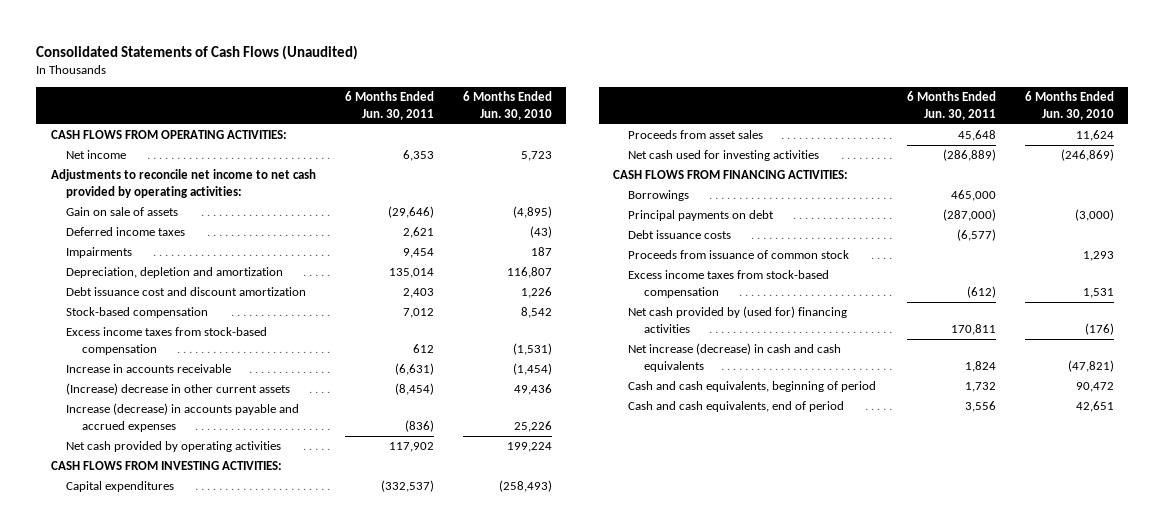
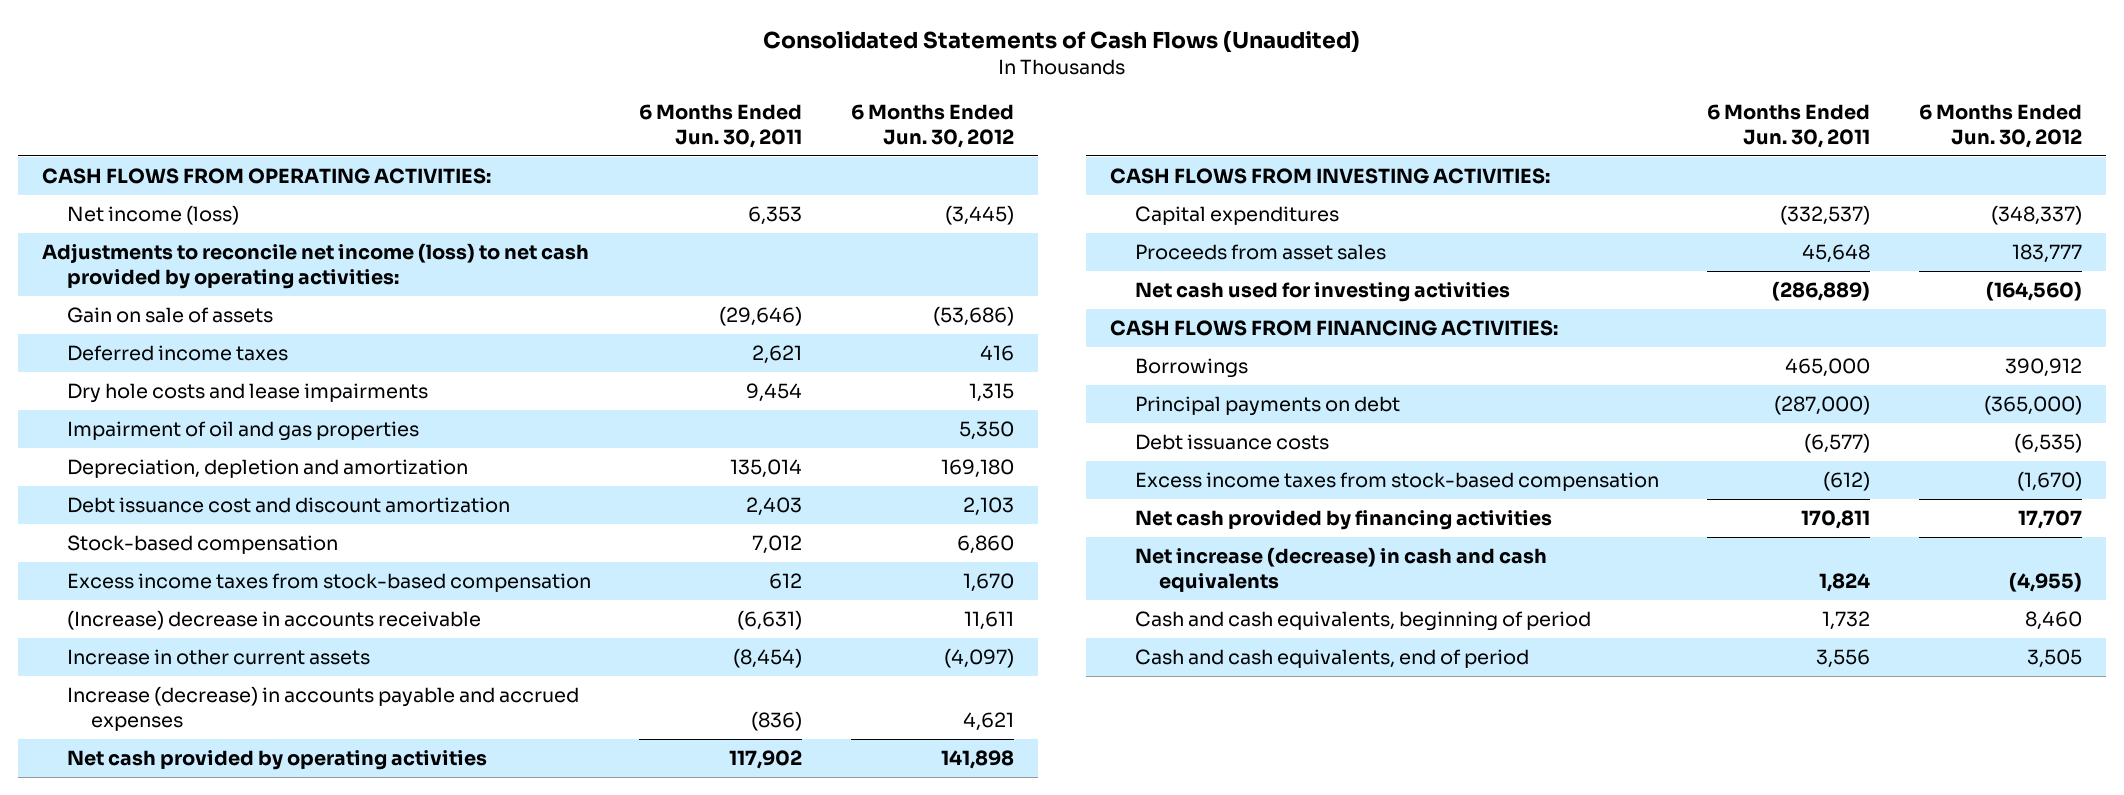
- | 6 Months Ended Jun. 30, 2011 | 6 Months Ended Jun. 30, 2010
+ | 6 Months Ended Jun. 30, 2011 | 6 Months Ended Jun. 30, 2012
- Net income | 6,353 | 5,723
- Adjustments to reconcile net income to net cash provided by operating activities:
+ Net income (loss) | 6,353 | (3,445)
+ Adjustments to reconcile net income (loss) to net cash provided by operating activities:
- Impairments | 9,454 | 187
+ Dry hole costs and lease impairments | 9,454 | 1,315
+ Impairment of oil and gas properties | | 5,350
- Increase in accounts receivable | (6,631) | (1,454)
- (Increase) decrease in other current assets | (8,454) | 49,436
+ (Increase) decrease in accounts receivable | (6,631) | 11,611
+ Increase in other current assets | (8,454) | (4,097)
- Proceeds from issuance of common stock | | 1,293
- Net cash provided by (used for) financing activities | 170,811 | (176)
+ Net cash provided by financing activities | 170,811 | 17,707

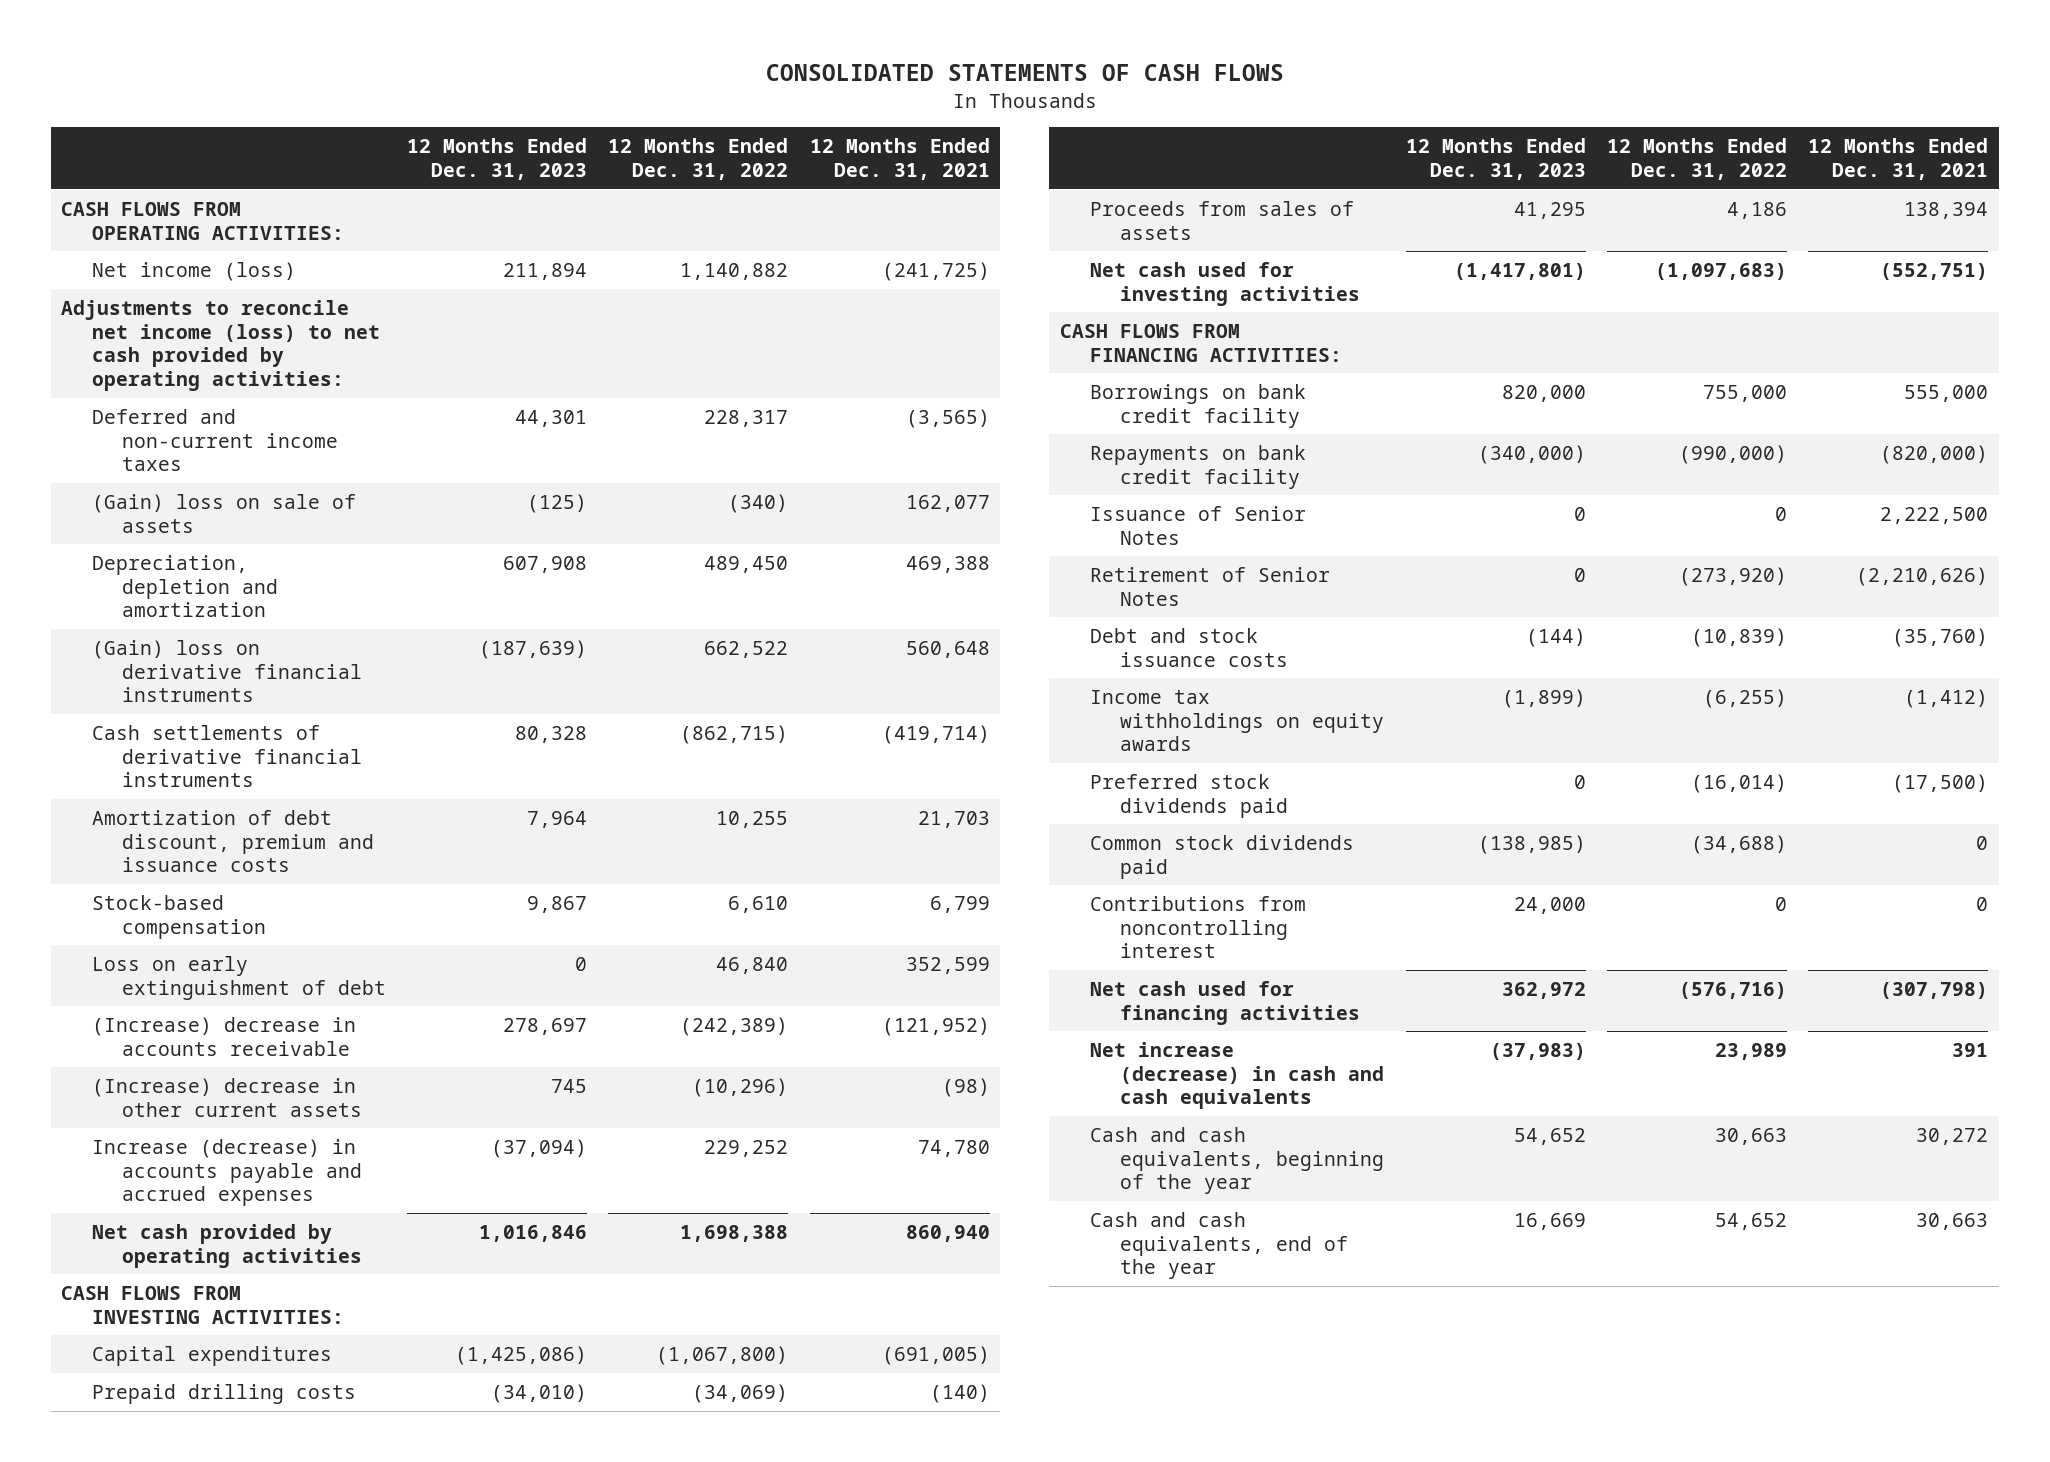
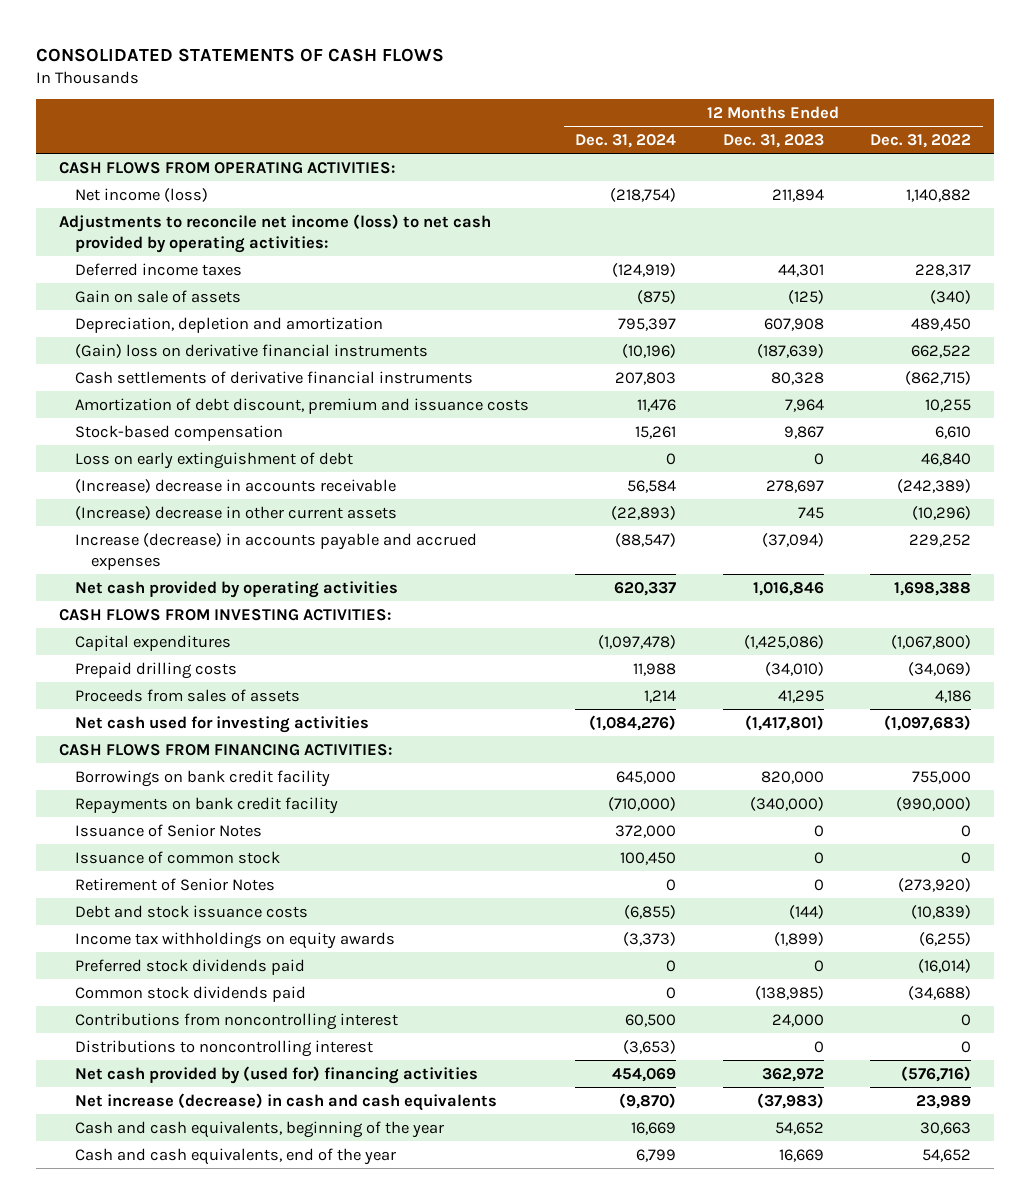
- | 12 Months Ended Dec. 31, 2023 | 12 Months Ended Dec. 31, 2022 | 12 Months Ended Dec. 31, 2021
+ | 12 Months Ended Dec. 31, 2024 | 12 Months Ended Dec. 31, 2023 | 12 Months Ended Dec. 31, 2022
- Deferred and non-current income taxes | 44,301 | 228,317 | (3,565)
- (Gain) loss on sale of assets | (125) | (340) | 162,077
+ Deferred income taxes | (124,919) | 44,301 | 228,317
+ Gain on sale of assets | (875) | (125) | (340)
+ Issuance of common stock | 100,450 | 0 | 0
- Net cash used for financing activities | 362,972 | (576,716) | (307,798)
+ Distributions to noncontrolling interest | (3,653) | 0 | 0
+ Net cash provided by (used for) financing activities | 454,069 | 362,972 | (576,716)

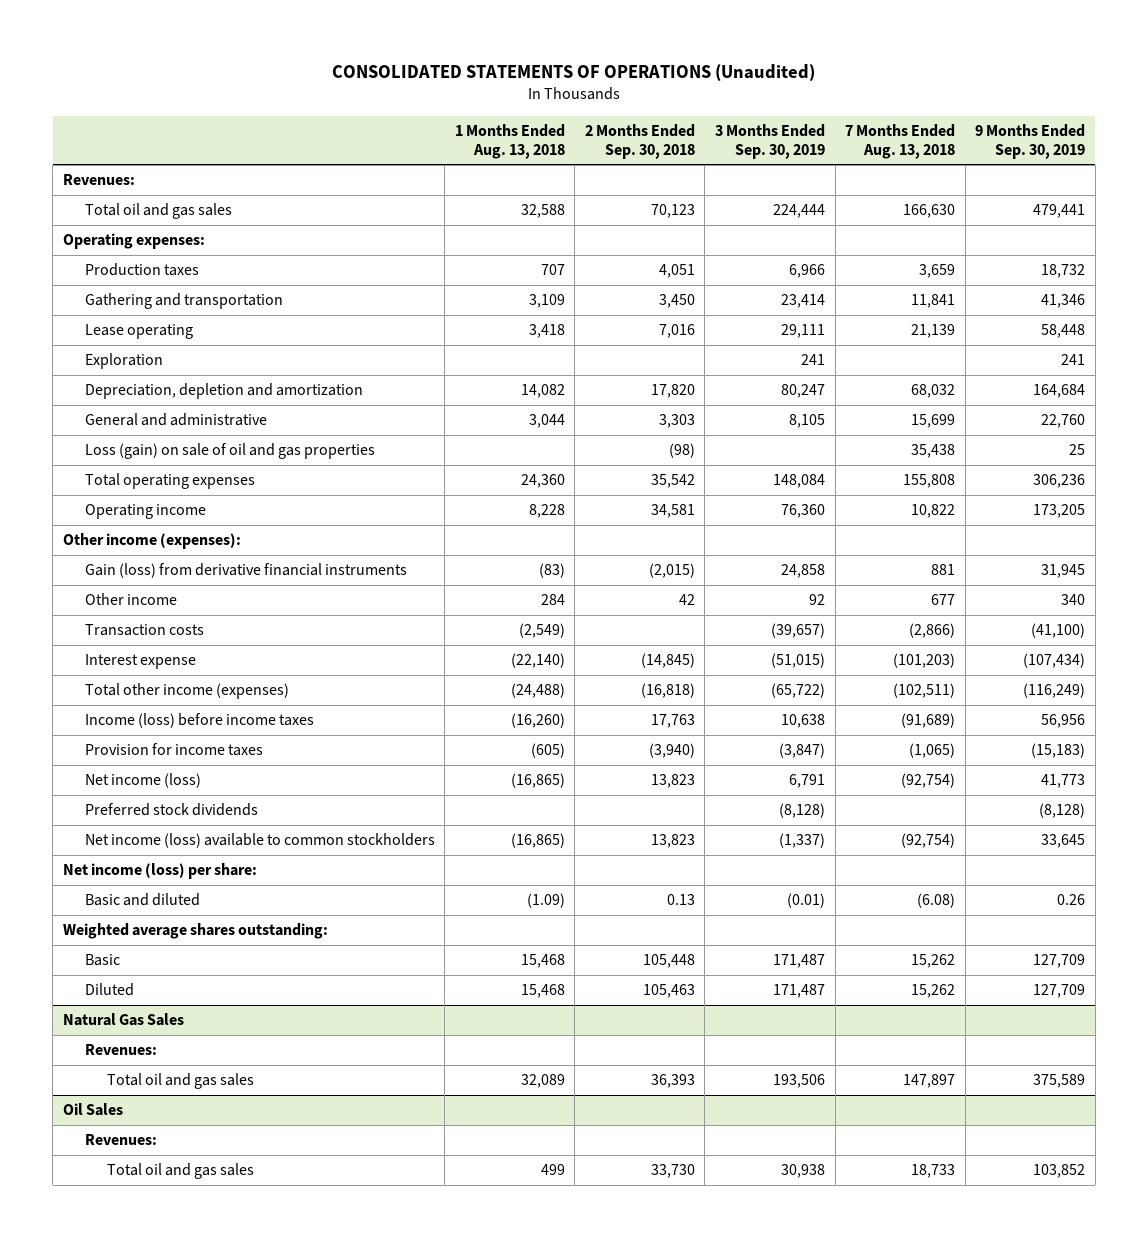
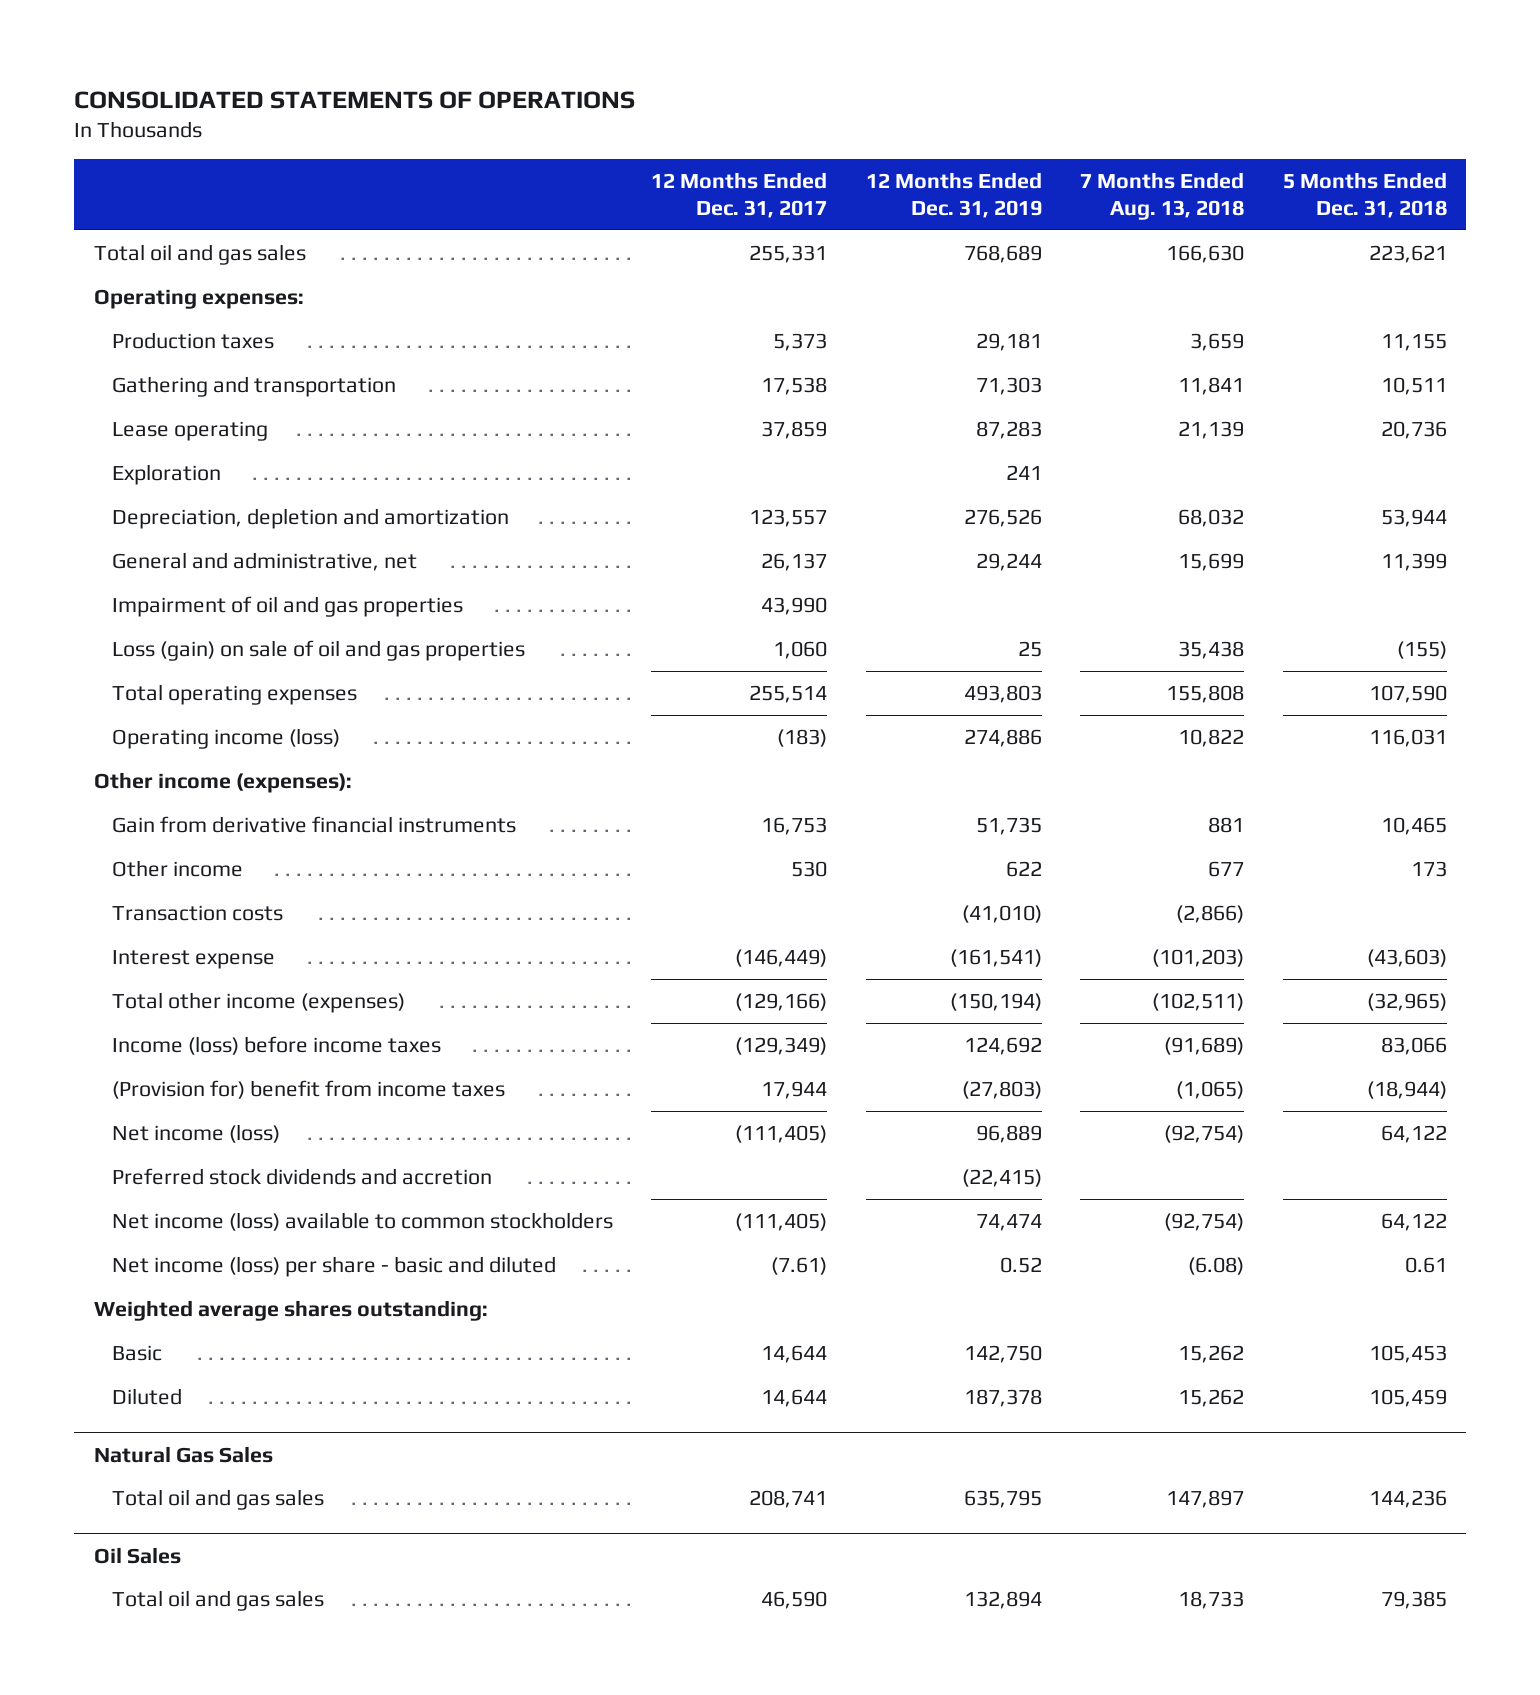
- CONSOLIDATED STATEMENTS OF OPERATIONS (Unaudited)
+ CONSOLIDATED STATEMENTS OF OPERATIONS
- | 1 Months Ended Aug. 13, 2018 | 2 Months Ended Sep. 30, 2018 | 3 Months Ended Sep. 30, 2019 | 7 Months Ended Aug. 13, 2018 | 9 Months Ended Sep. 30, 2019
+ | 12 Months Ended Dec. 31, 2017 | 12 Months Ended Dec. 31, 2019 | 7 Months Ended Aug. 13, 2018 | 5 Months Ended Dec. 31, 2018
- Revenues:
- General and administrative | 3,044 | 3,303 | 8,105 | 15,699 | 22,760
+ General and administrative, net | 26,137 | 29,244 | 15,699 | 11,399
+ Impairment of oil and gas properties | 43,990 | | |
- Operating income | 8,228 | 34,581 | 76,360 | 10,822 | 173,205
+ Operating income (loss) | (183) | 274,886 | 10,822 | 116,031
- Gain (loss) from derivative financial instruments | (83) | (2,015) | 24,858 | 881 | 31,945
+ Gain from derivative financial instruments | 16,753 | 51,735 | 881 | 10,465
- Provision for income taxes | (605) | (3,940) | (3,847) | (1,065) | (15,183)
+ (Provision for) benefit from income taxes | 17,944 | (27,803) | (1,065) | (18,944)
- Preferred stock dividends | | | (8,128) | | (8,128)
+ Preferred stock dividends and accretion | | (22,415) | |
- Net income (loss) per share:
- Basic and diluted | (1.09) | 0.13 | (0.01) | (6.08) | 0.26
+ Net income (loss) per share - basic and diluted | (7.61) | 0.52 | (6.08) | 0.61
@ Natural Gas Sales
- Revenues:
@ Oil Sales
- Revenues:

